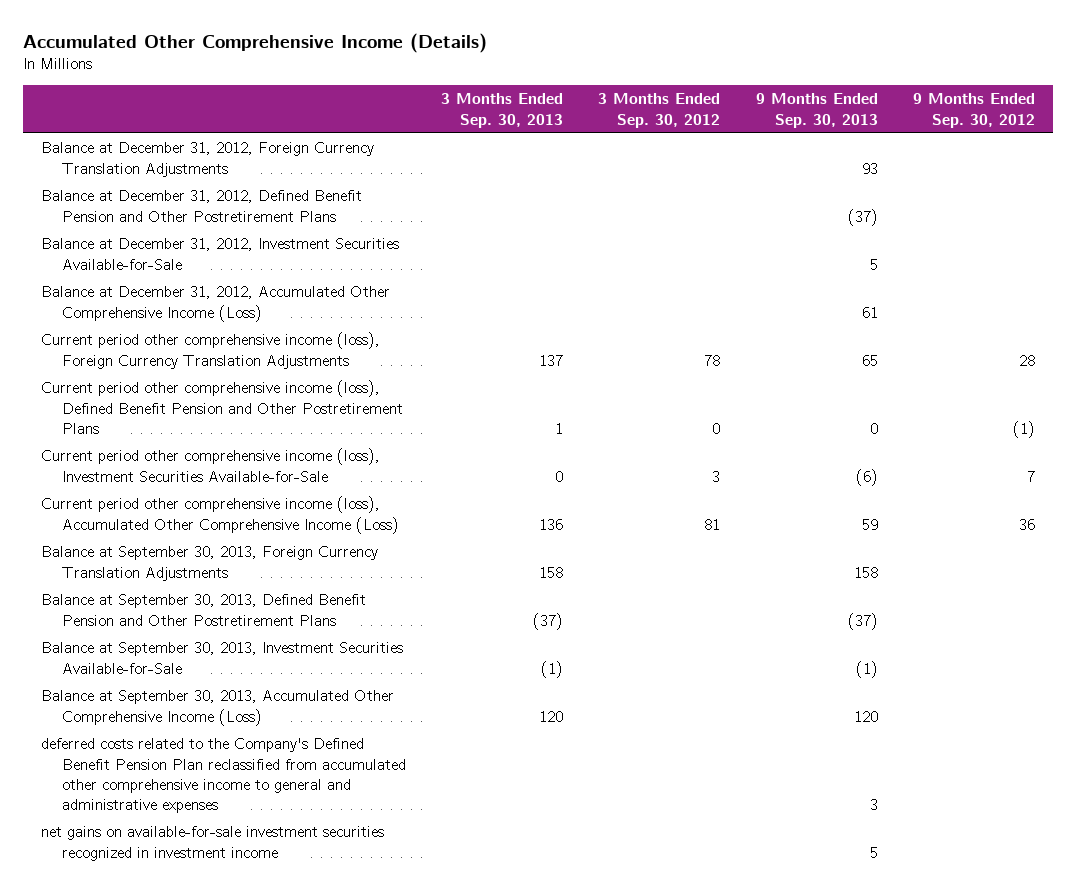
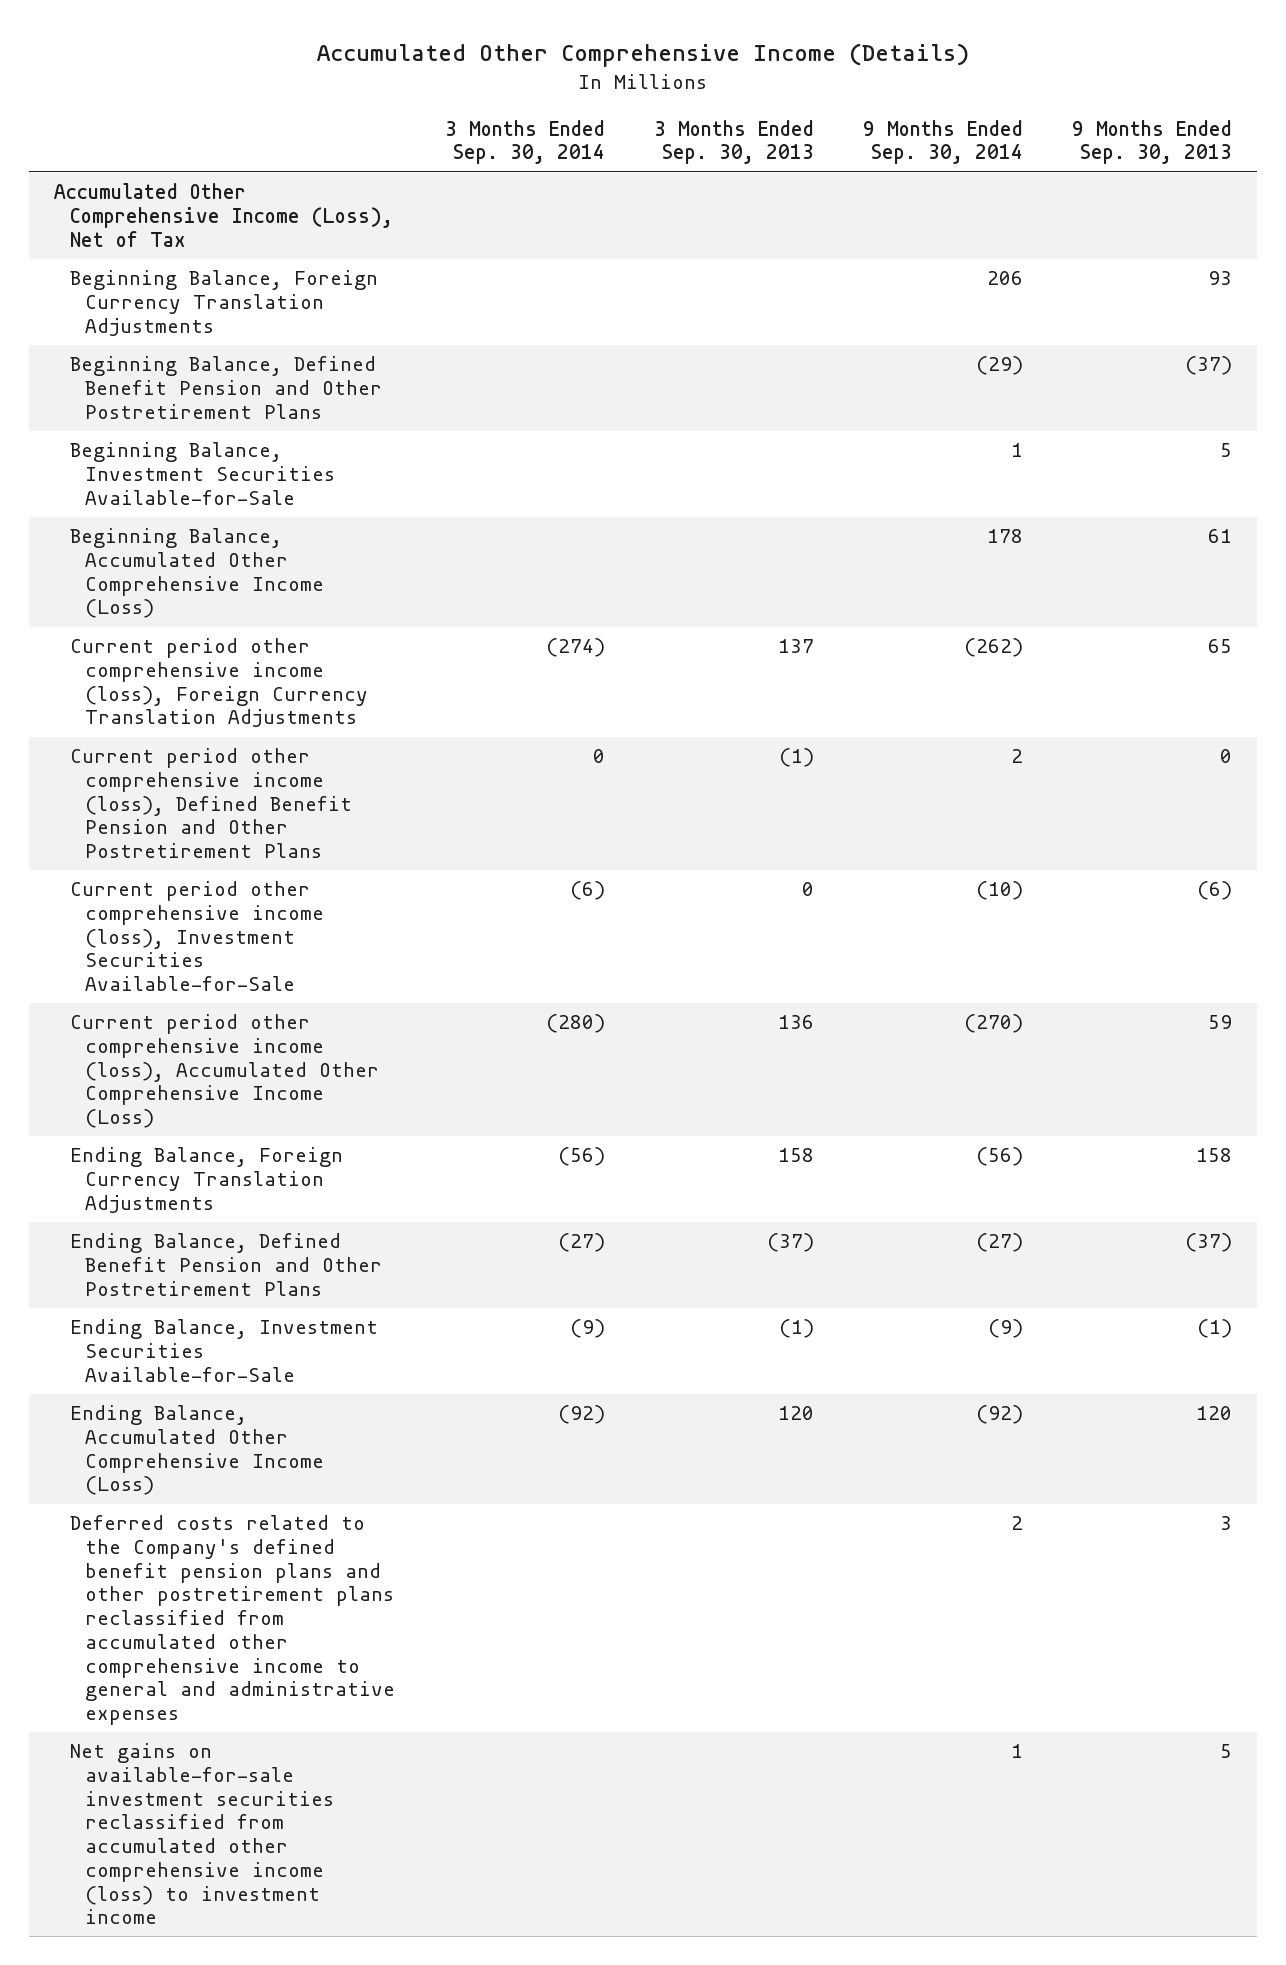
- | 3 Months Ended Sep. 30, 2013 | 3 Months Ended Sep. 30, 2012 | 9 Months Ended Sep. 30, 2013 | 9 Months Ended Sep. 30, 2012
+ | 3 Months Ended Sep. 30, 2014 | 3 Months Ended Sep. 30, 2013 | 9 Months Ended Sep. 30, 2014 | 9 Months Ended Sep. 30, 2013
- Balance at December 31, 2012, Foreign Currency Translation Adjustments | | | 93 |
- Balance at December 31, 2012, Defined Benefit Pension and Other Postretirement Plans | | | (37) |
- Balance at December 31, 2012, Investment Securities Available-for-Sale | | | 5 |
- Balance at December 31, 2012, Accumulated Other Comprehensive Income (Loss) | | | 61 |
+ Accumulated Other Comprehensive Income (Loss), Net of Tax
+ Beginning Balance, Foreign Currency Translation Adjustments | | | 206 | 93
+ Beginning Balance, Defined Benefit Pension and Other Postretirement Plans | | | (29) | (37)
+ Beginning Balance, Investment Securities Available-for-Sale | | | 1 | 5
+ Beginning Balance, Accumulated Other Comprehensive Income (Loss) | | | 178 | 61
- Current period other comprehensive income (loss), Defined Benefit Pension and Other Postretirement Plans | 1 | 0 | 0 | (1)
+ Current period other comprehensive income (loss), Defined Benefit Pension and Other Postretirement Plans | 0 | (1) | 2 | 0
- Balance at September 30, 2013, Foreign Currency Translation Adjustments | 158 | | 158 |
- Balance at September 30, 2013, Defined Benefit Pension and Other Postretirement Plans | (37) | | (37) |
- Balance at September 30, 2013, Investment Securities Available-for-Sale | (1) | | (1) |
- Balance at September 30, 2013, Accumulated Other Comprehensive Income (Loss) | 120 | | 120 |
- deferred costs related to the Company's Defined Benefit Pension Plan reclassified from accumulated other comprehensive income to general and administrative expenses | | | 3 |
- net gains on available-for-sale investment securities recognized in investment income | | | 5 |
+ Ending Balance, Foreign Currency Translation Adjustments | (56) | 158 | (56) | 158
+ Ending Balance, Defined Benefit Pension and Other Postretirement Plans | (27) | (37) | (27) | (37)
+ Ending Balance, Investment Securities Available-for-Sale | (9) | (1) | (9) | (1)
+ Ending Balance, Accumulated Other Comprehensive Income (Loss) | (92) | 120 | (92) | 120
+ Deferred costs related to the Company's defined benefit pension plans and other postretirement plans reclassified from accumulated other comprehensive income to general and administrative expenses | | | 2 | 3
+ Net gains on available-for-sale investment securities reclassified from accumulated other comprehensive income (loss) to investment income | | | 1 | 5

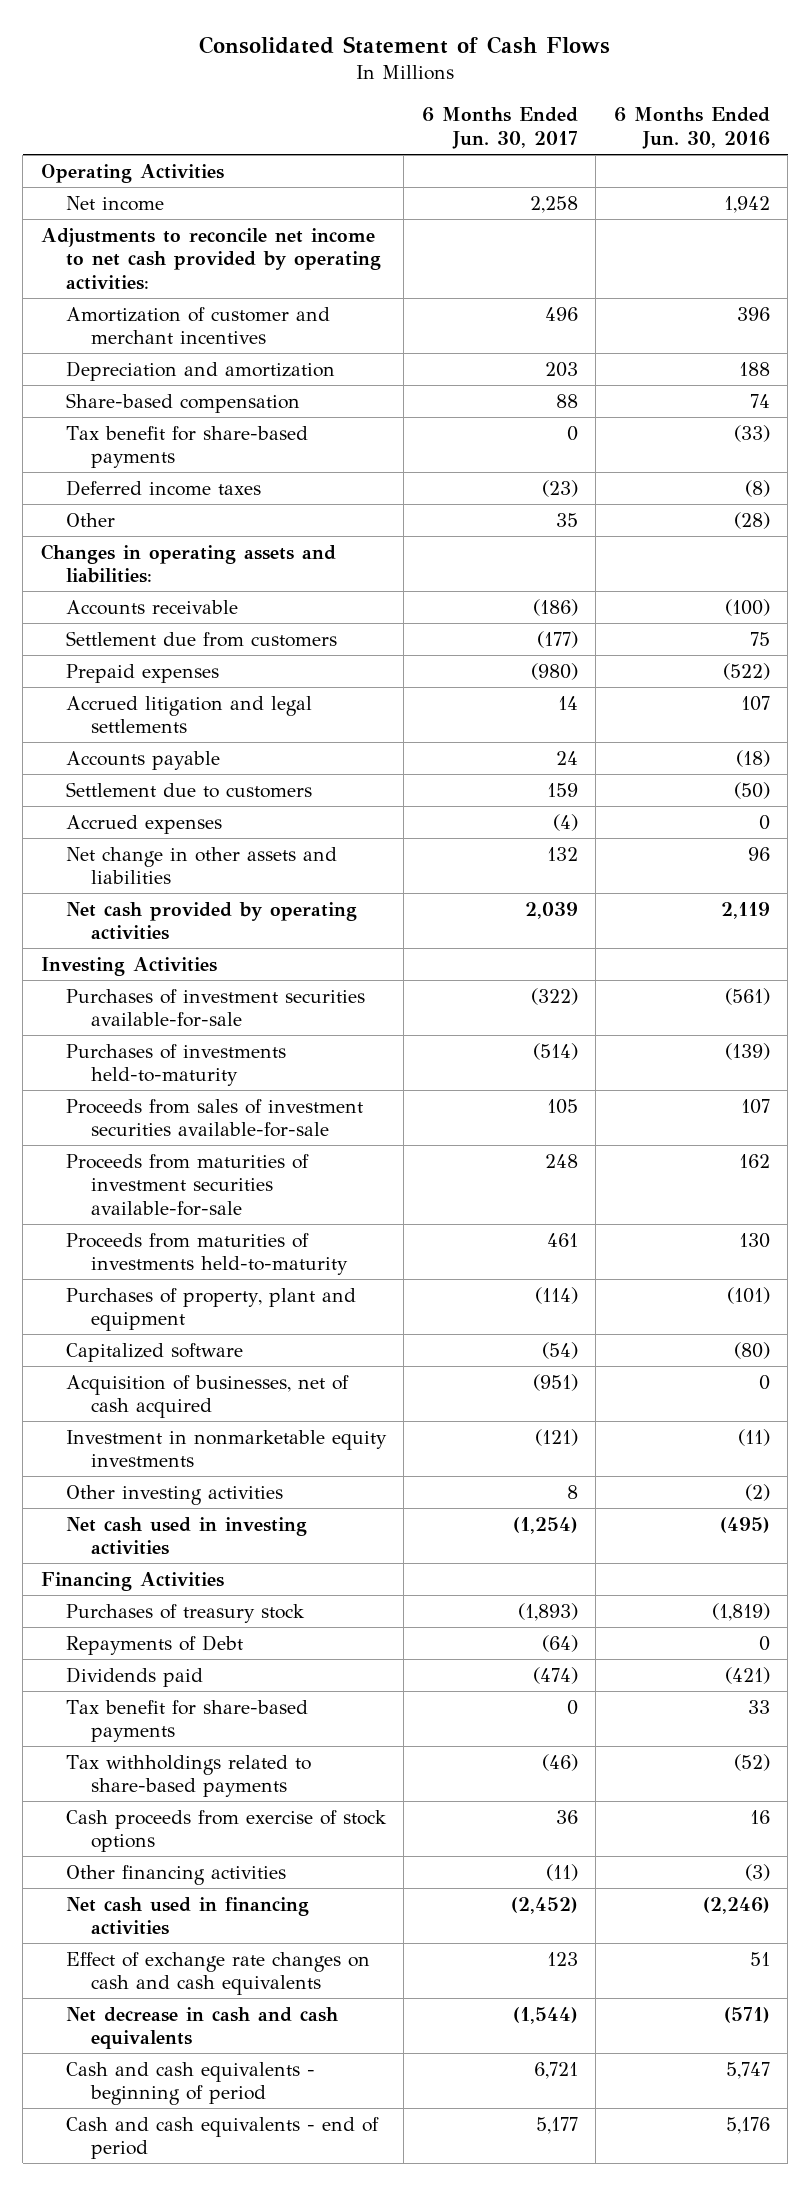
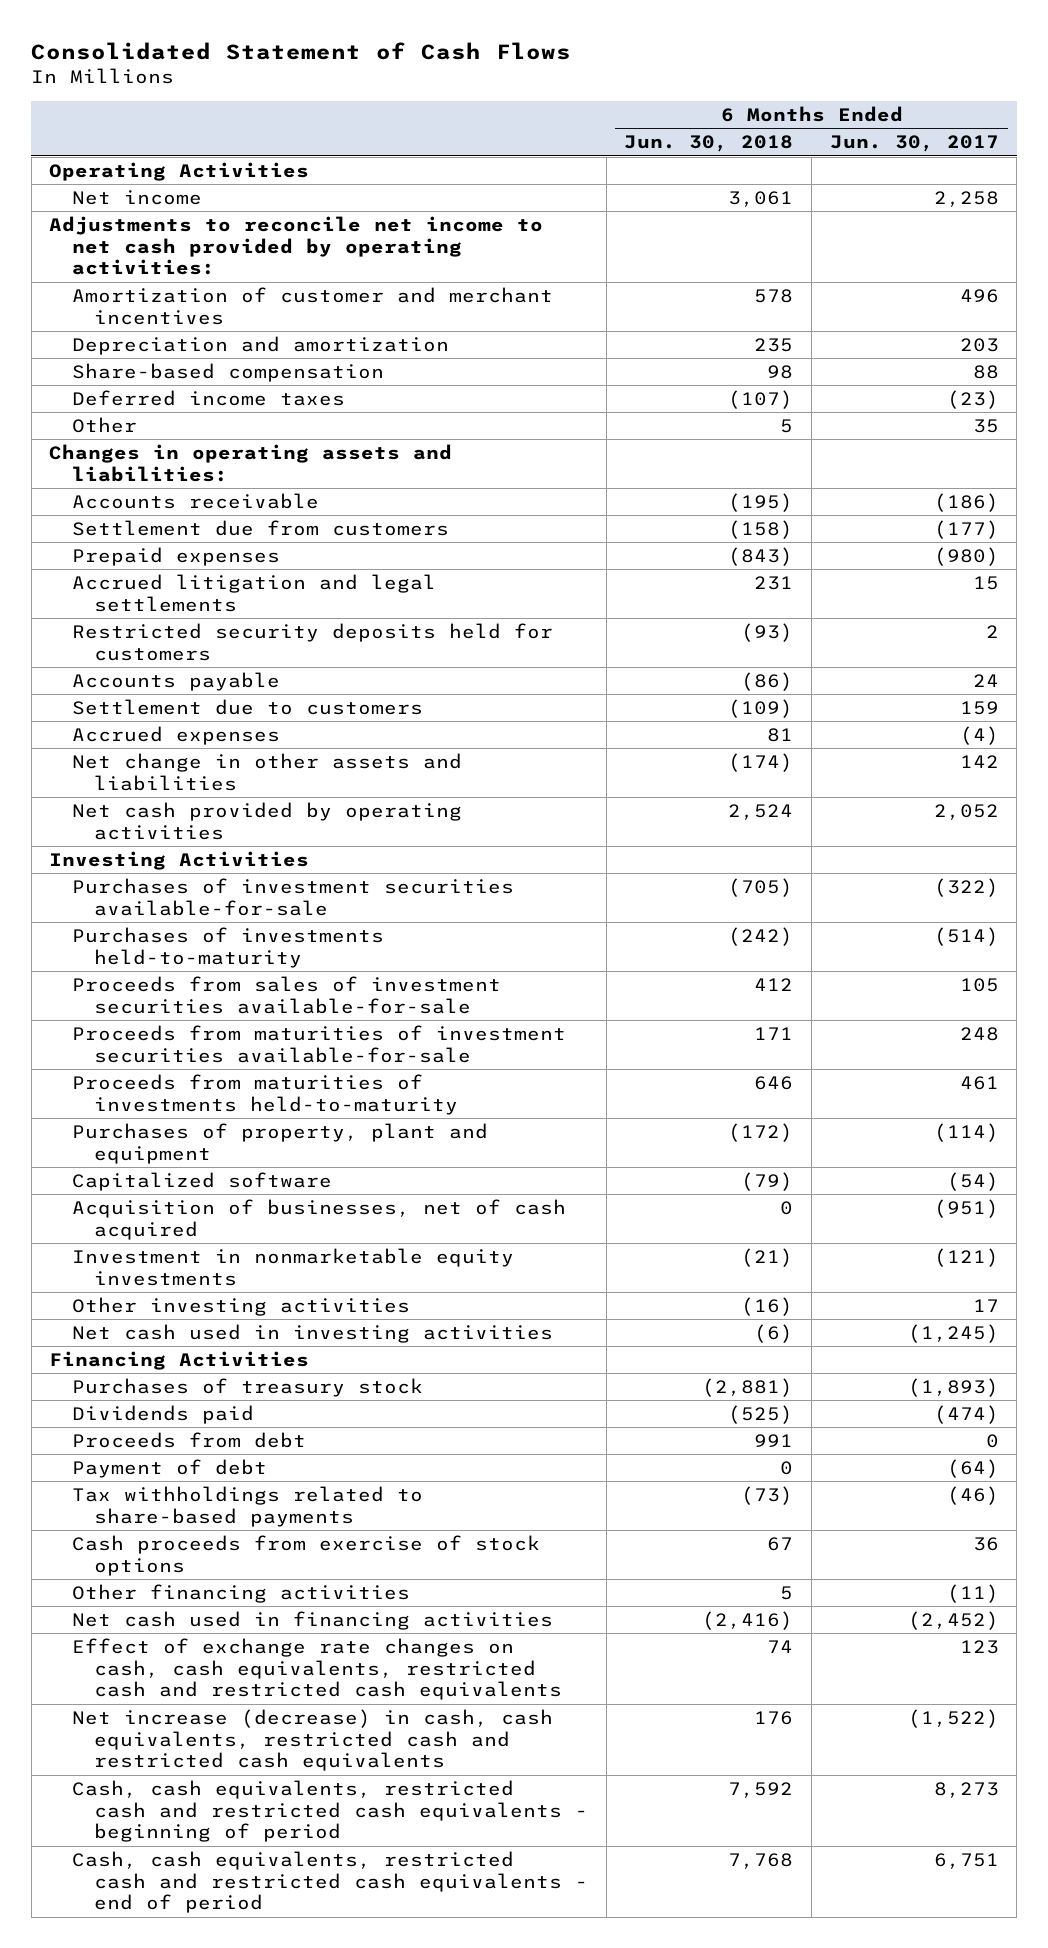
- | 6 Months Ended Jun. 30, 2017 | 6 Months Ended Jun. 30, 2016
+ | 6 Months Ended Jun. 30, 2018 | 6 Months Ended Jun. 30, 2017
- Tax benefit for share-based payments | 0 | (33)
- Accrued litigation and legal settlements | 14 | 107
+ Accrued litigation and legal settlements | 231 | 15
+ Restricted security deposits held for customers | (93) | 2
- Net change in other assets and liabilities | 132 | 96
- Net cash provided by operating activities | 2,039 | 2,119
+ Net change in other assets and liabilities | (174) | 142
+ Net cash provided by operating activities | 2,524 | 2,052
- Other investing activities | 8 | (2)
- Net cash used in investing activities | (1,254) | (495)
+ Other investing activities | (16) | 17
+ Net cash used in investing activities | (6) | (1,245)
- Repayments of Debt | (64) | 0
- Tax benefit for share-based payments | 0 | 33
+ Proceeds from debt | 991 | 0
+ Payment of debt | 0 | (64)
- Effect of exchange rate changes on cash and cash equivalents | 123 | 51
- Net decrease in cash and cash equivalents | (1,544) | (571)
- Cash and cash equivalents - beginning of period | 6,721 | 5,747
- Cash and cash equivalents - end of period | 5,177 | 5,176
+ Effect of exchange rate changes on cash, cash equivalents, restricted cash and restricted cash equivalents | 74 | 123
+ Net increase (decrease) in cash, cash equivalents, restricted cash and restricted cash equivalents | 176 | (1,522)
+ Cash, cash equivalents, restricted cash and restricted cash equivalents - beginning of period | 7,592 | 8,273
+ Cash, cash equivalents, restricted cash and restricted cash equivalents - end of period | 7,768 | 6,751

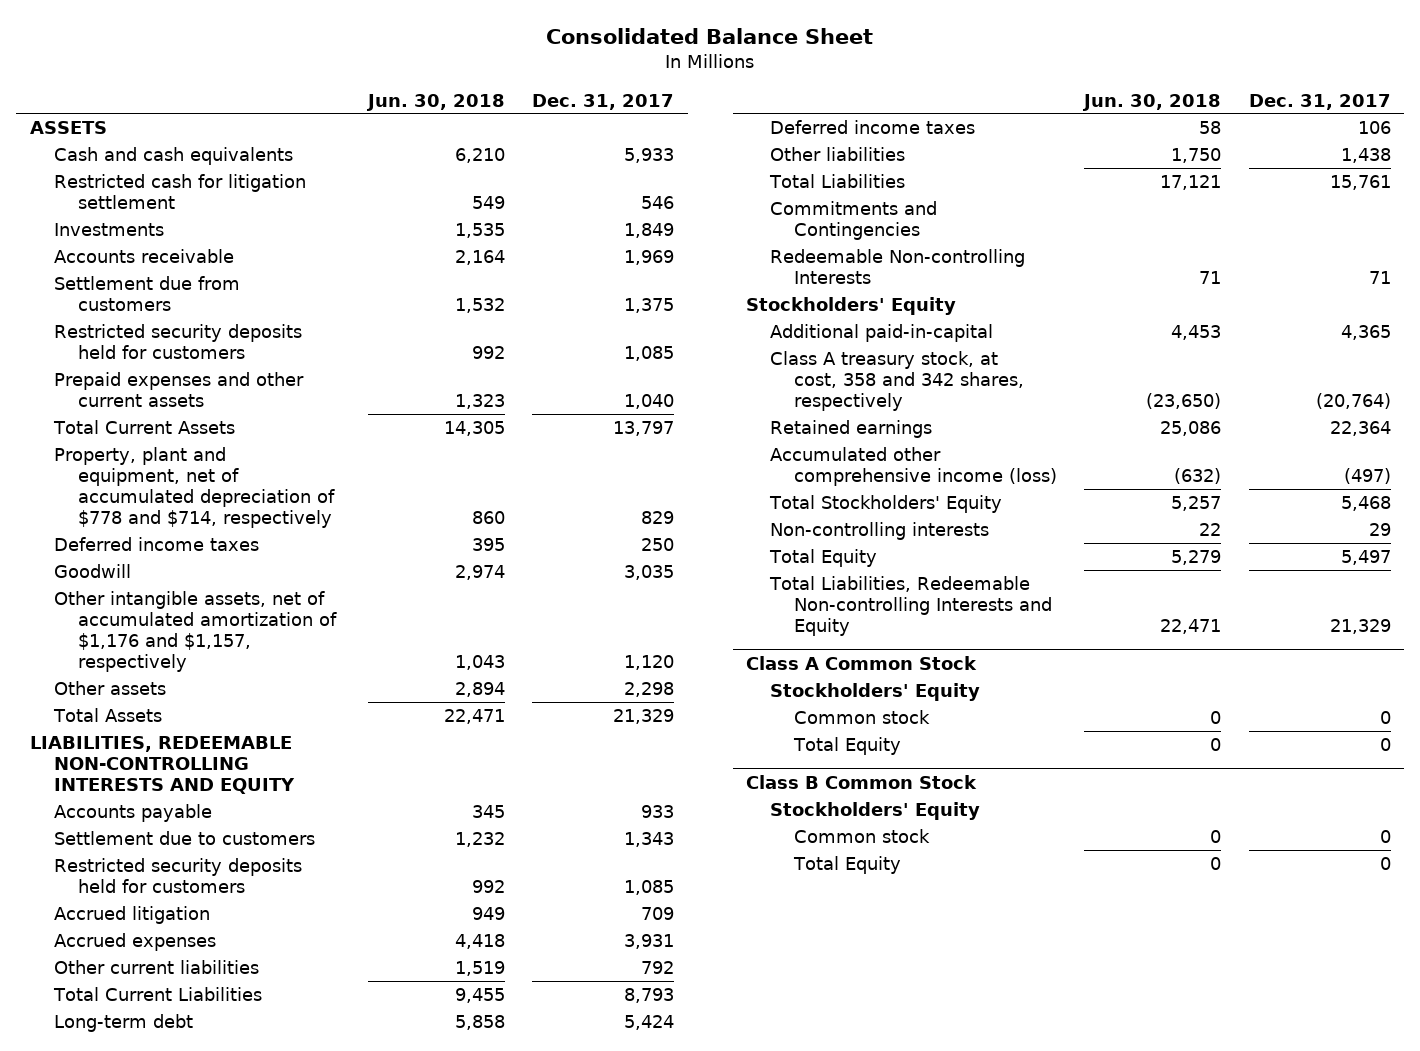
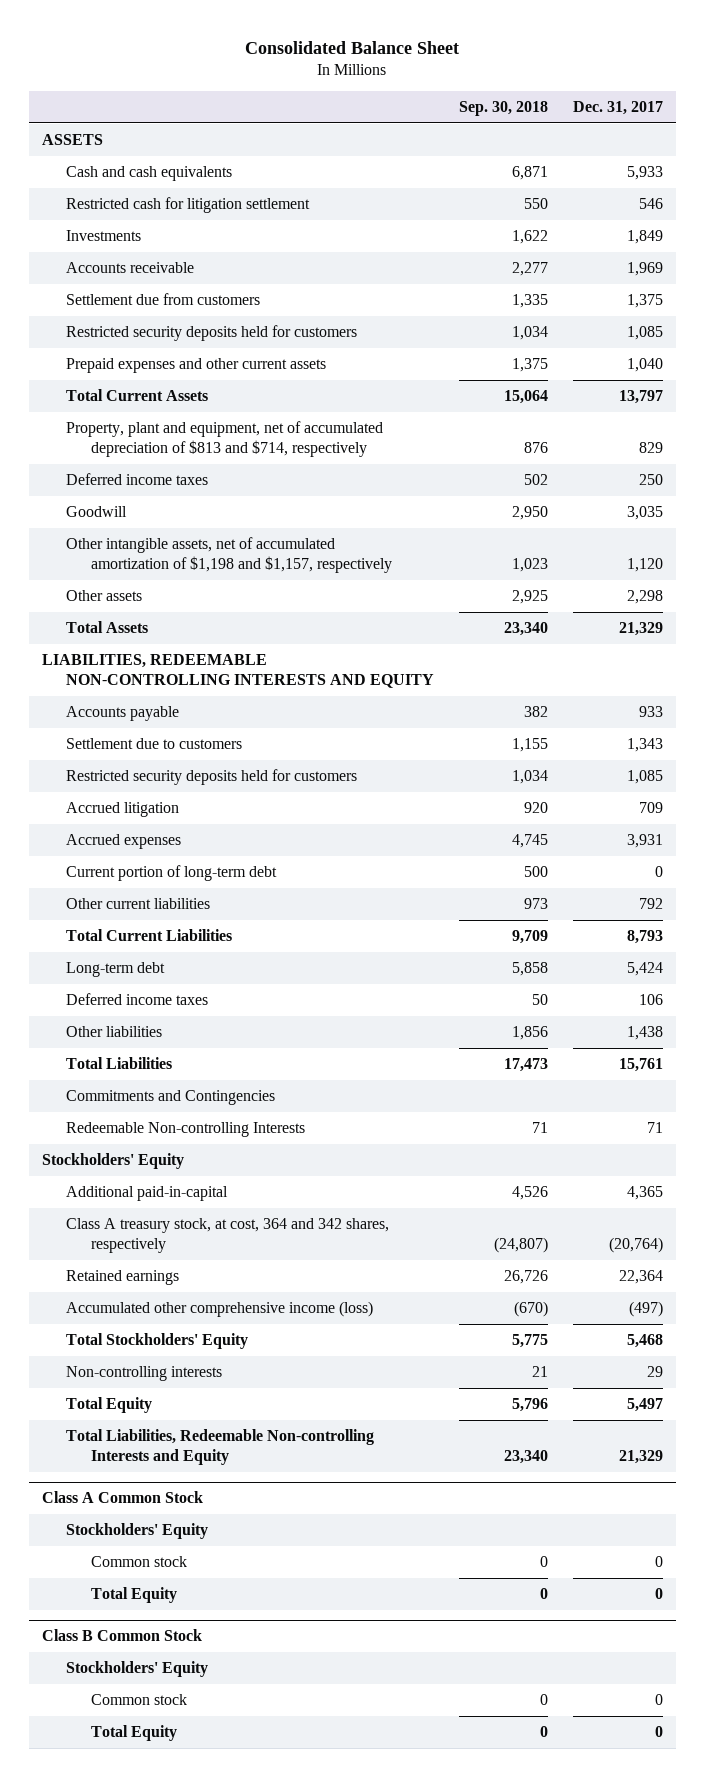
- | Jun. 30, 2018 | Dec. 31, 2017
+ | Sep. 30, 2018 | Dec. 31, 2017
- Property, plant and equipment, net of accumulated depreciation of $778 and $714, respectively | 860 | 829
+ Property, plant and equipment, net of accumulated depreciation of $813 and $714, respectively | 876 | 829
- Other intangible assets, net of accumulated amortization of $1,176 and $1,157, respectively | 1,043 | 1,120
+ Other intangible assets, net of accumulated amortization of $1,198 and $1,157, respectively | 1,023 | 1,120
+ Current portion of long-term debt | 500 | 0
- Class A treasury stock, at cost, 358 and 342 shares, respectively | (23,650) | (20,764)
+ Class A treasury stock, at cost, 364 and 342 shares, respectively | (24,807) | (20,764)

